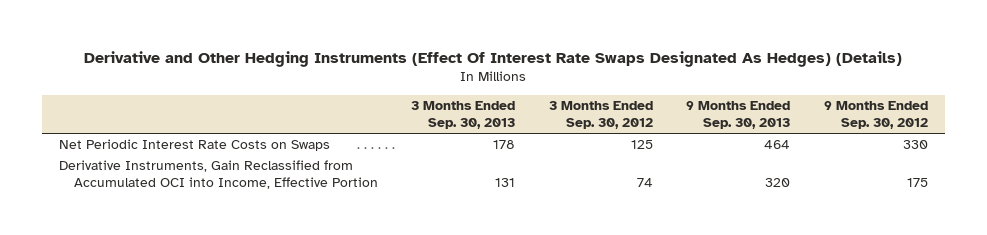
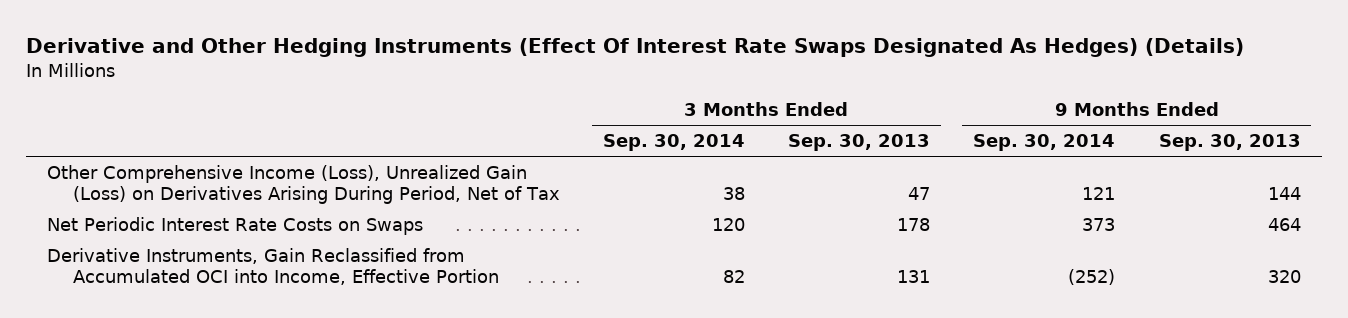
- | 3 Months Ended Sep. 30, 2013 | 3 Months Ended Sep. 30, 2012 | 9 Months Ended Sep. 30, 2013 | 9 Months Ended Sep. 30, 2012
+ | 3 Months Ended Sep. 30, 2014 | 3 Months Ended Sep. 30, 2013 | 9 Months Ended Sep. 30, 2014 | 9 Months Ended Sep. 30, 2013
+ Other Comprehensive Income (Loss), Unrealized Gain (Loss) on Derivatives Arising During Period, Net of Tax | 38 | 47 | 121 | 144

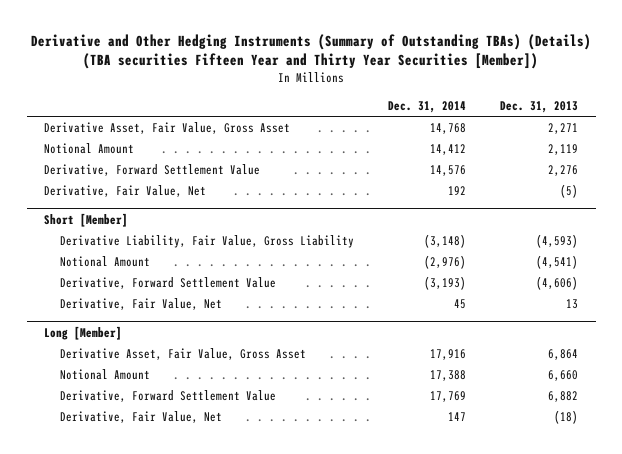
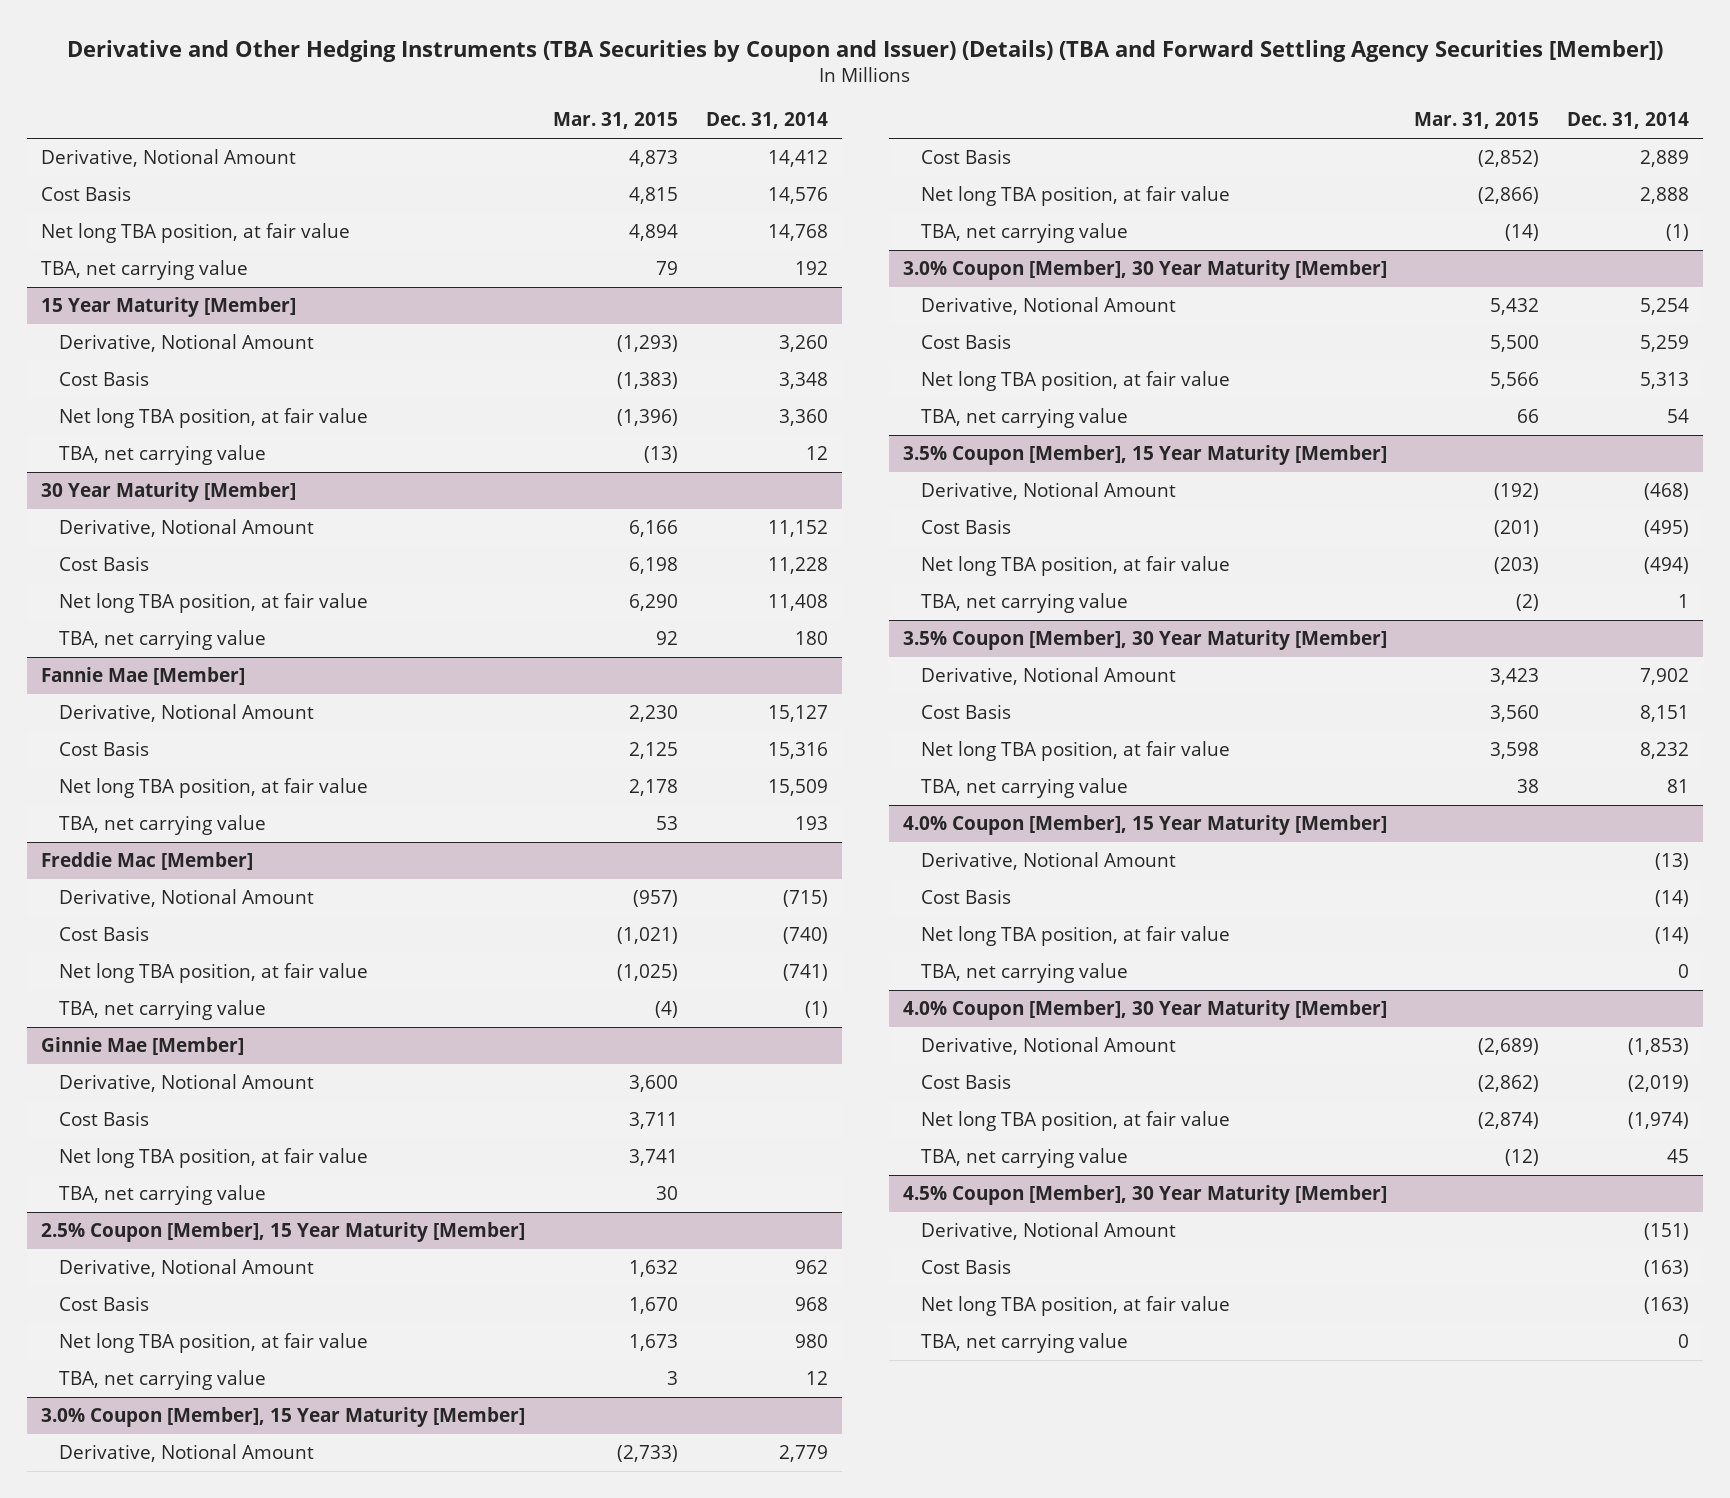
- Derivative and Other Hedging Instruments (Summary of Outstanding TBAs) (Details) (TBA securities Fifteen Year and Thirty Year Securities [Member])
+ Derivative and Other Hedging Instruments (TBA Securities by Coupon and Issuer) (Details) (TBA and Forward Settling Agency Securities [Member])
- | Dec. 31, 2014 | Dec. 31, 2013
+ | Mar. 31, 2015 | Dec. 31, 2014
- Derivative Asset, Fair Value, Gross Asset | 14,768 | 2,271
- Notional Amount | 14,412 | 2,119
- Derivative, Forward Settlement Value | 14,576 | 2,276
- Derivative, Fair Value, Net | 192 | (5)
- Short [Member]
- Derivative Liability, Fair Value, Gross Liability | (3,148) | (4,593)
- Notional Amount | (2,976) | (4,541)
- Derivative, Forward Settlement Value | (3,193) | (4,606)
- Derivative, Fair Value, Net | 45 | 13
- Long [Member]
- Derivative Asset, Fair Value, Gross Asset | 17,916 | 6,864
- Notional Amount | 17,388 | 6,660
- Derivative, Forward Settlement Value | 17,769 | 6,882
- Derivative, Fair Value, Net | 147 | (18)
+ Derivative, Notional Amount | 4,873 | 14,412
+ Cost Basis | 4,815 | 14,576
+ Net long TBA position, at fair value | 4,894 | 14,768
+ TBA, net carrying value | 79 | 192
+ 15 Year Maturity [Member]
+ Derivative, Notional Amount | (1,293) | 3,260
+ Cost Basis | (1,383) | 3,348
+ Net long TBA position, at fair value | (1,396) | 3,360
+ TBA, net carrying value | (13) | 12
+ 30 Year Maturity [Member]
+ Derivative, Notional Amount | 6,166 | 11,152
+ Cost Basis | 6,198 | 11,228
+ Net long TBA position, at fair value | 6,290 | 11,408
+ TBA, net carrying value | 92 | 180
+ Fannie Mae [Member]
+ Derivative, Notional Amount | 2,230 | 15,127
+ Cost Basis | 2,125 | 15,316
+ Net long TBA position, at fair value | 2,178 | 15,509
+ TBA, net carrying value | 53 | 193
+ Freddie Mac [Member]
+ Derivative, Notional Amount | (957) | (715)
+ Cost Basis | (1,021) | (740)
+ Net long TBA position, at fair value | (1,025) | (741)
+ TBA, net carrying value | (4) | (1)
+ Ginnie Mae [Member]
+ Derivative, Notional Amount | 3,600 |
+ Cost Basis | 3,711 |
+ Net long TBA position, at fair value | 3,741 |
+ TBA, net carrying value | 30 |
+ 2.5% Coupon [Member], 15 Year Maturity [Member]
+ Derivative, Notional Amount | 1,632 | 962
+ Cost Basis | 1,670 | 968
+ Net long TBA position, at fair value | 1,673 | 980
+ TBA, net carrying value | 3 | 12
+ 3.0% Coupon [Member], 15 Year Maturity [Member]
+ Derivative, Notional Amount | (2,733) | 2,779
+ Cost Basis | (2,852) | 2,889
+ Net long TBA position, at fair value | (2,866) | 2,888
+ TBA, net carrying value | (14) | (1)
+ 3.0% Coupon [Member], 30 Year Maturity [Member]
+ Derivative, Notional Amount | 5,432 | 5,254
+ Cost Basis | 5,500 | 5,259
+ Net long TBA position, at fair value | 5,566 | 5,313
+ TBA, net carrying value | 66 | 54
+ 3.5% Coupon [Member], 15 Year Maturity [Member]
+ Derivative, Notional Amount | (192) | (468)
+ Cost Basis | (201) | (495)
+ Net long TBA position, at fair value | (203) | (494)
+ TBA, net carrying value | (2) | 1
+ 3.5% Coupon [Member], 30 Year Maturity [Member]
+ Derivative, Notional Amount | 3,423 | 7,902
+ Cost Basis | 3,560 | 8,151
+ Net long TBA position, at fair value | 3,598 | 8,232
+ TBA, net carrying value | 38 | 81
+ 4.0% Coupon [Member], 15 Year Maturity [Member]
+ Derivative, Notional Amount | | (13)
+ Cost Basis | | (14)
+ Net long TBA position, at fair value | | (14)
+ TBA, net carrying value | | 0
+ 4.0% Coupon [Member], 30 Year Maturity [Member]
+ Derivative, Notional Amount | (2,689) | (1,853)
+ Cost Basis | (2,862) | (2,019)
+ Net long TBA position, at fair value | (2,874) | (1,974)
+ TBA, net carrying value | (12) | 45
+ 4.5% Coupon [Member], 30 Year Maturity [Member]
+ Derivative, Notional Amount | | (151)
+ Cost Basis | | (163)
+ Net long TBA position, at fair value | | (163)
+ TBA, net carrying value | | 0

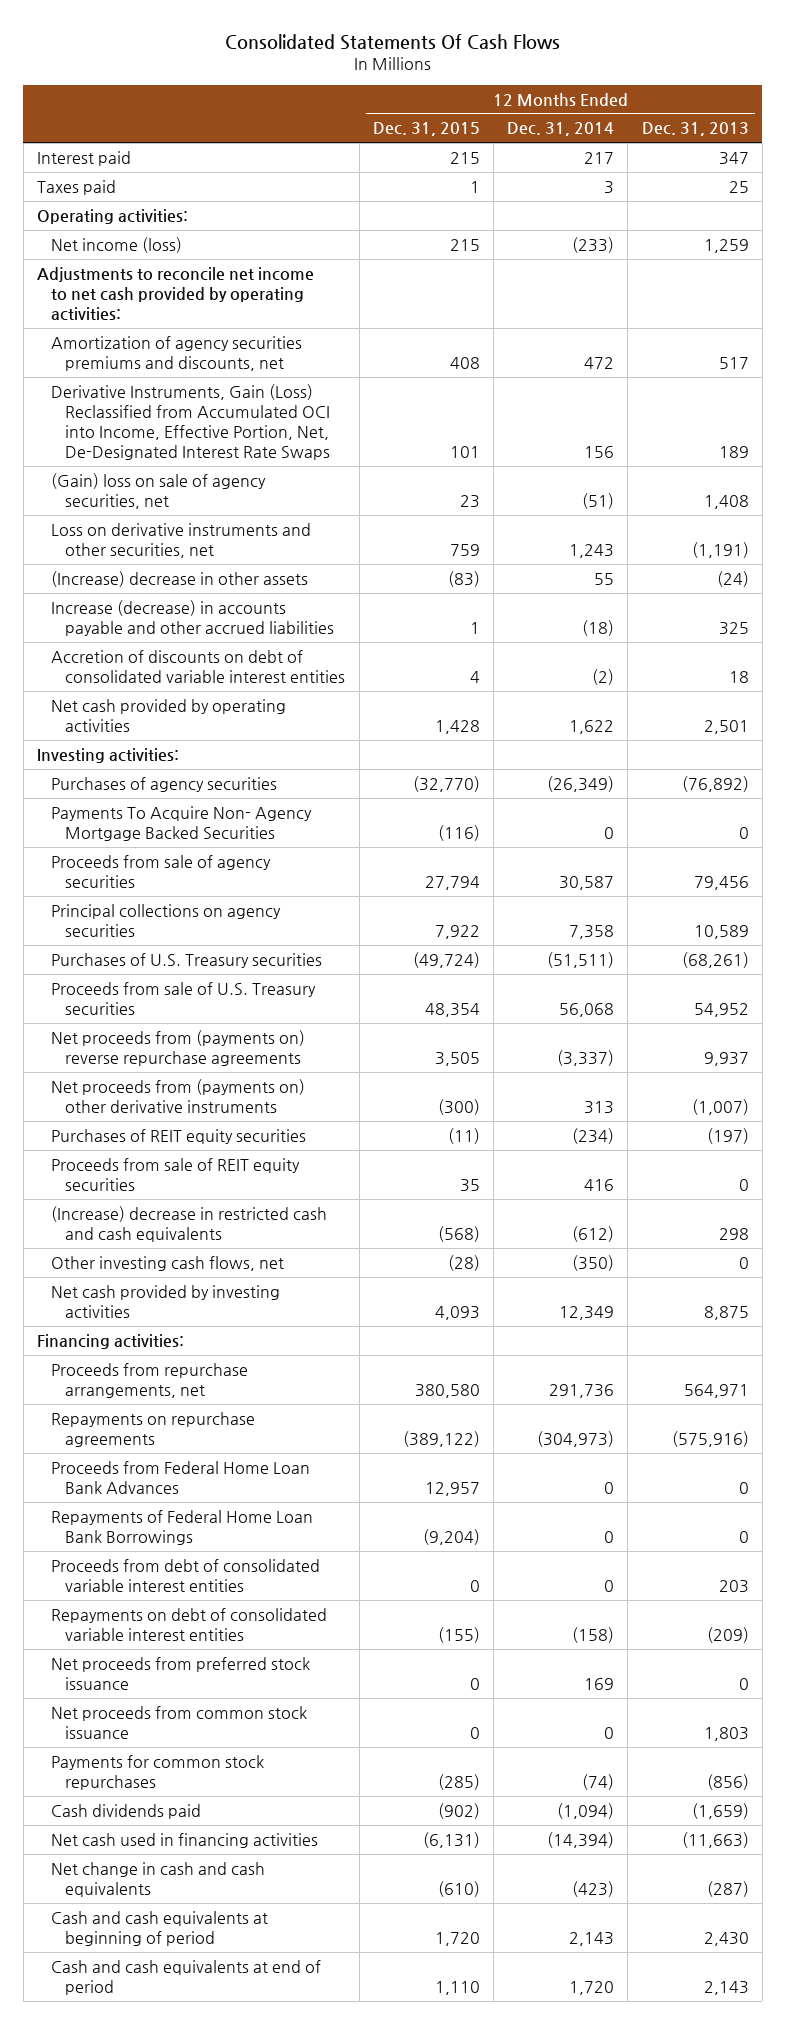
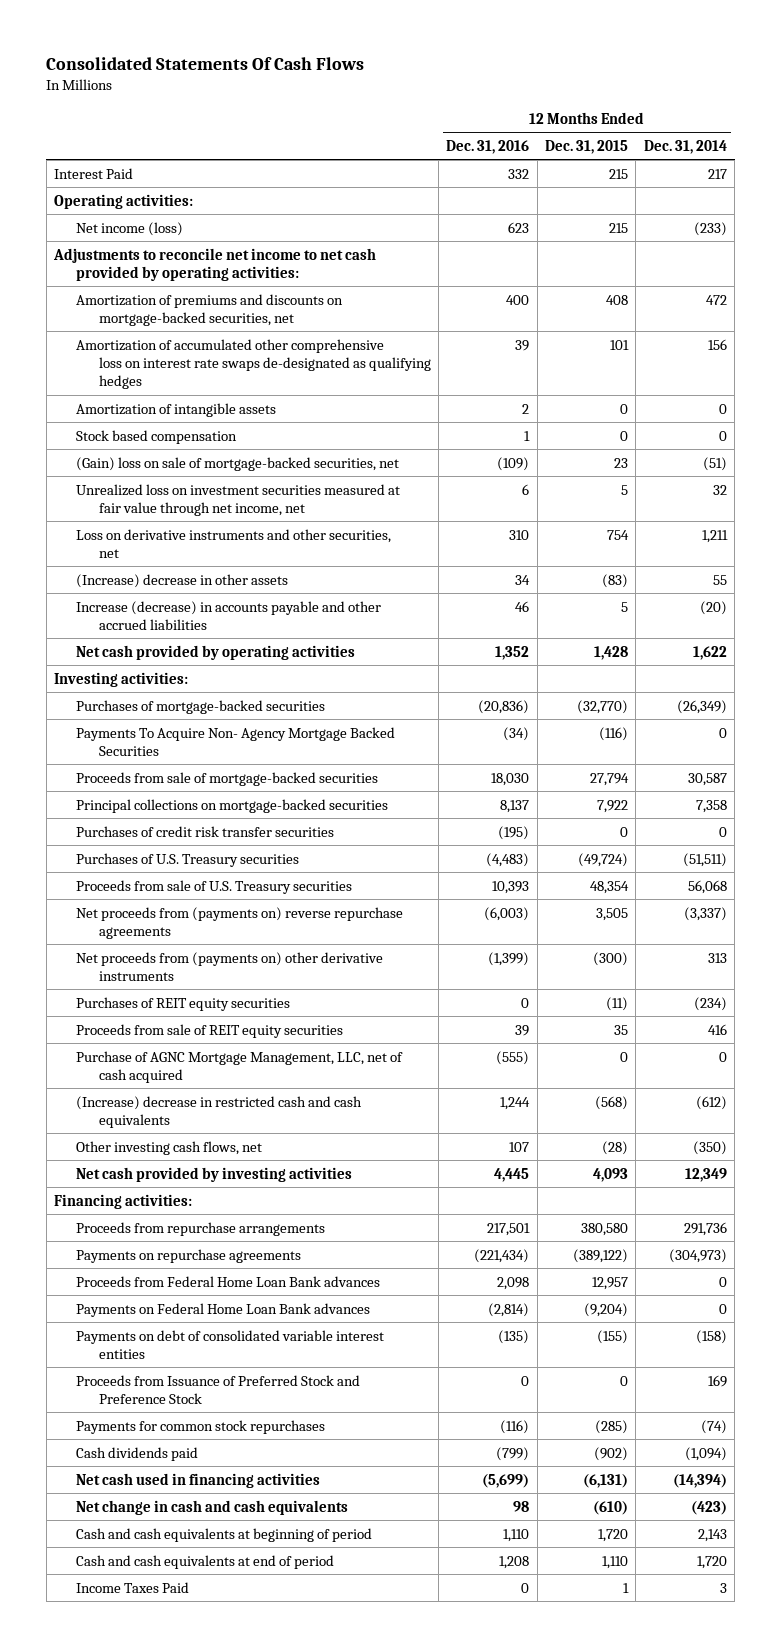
- | 12 Months Ended Dec. 31, 2015 | 12 Months Ended Dec. 31, 2014 | 12 Months Ended Dec. 31, 2013
+ | 12 Months Ended Dec. 31, 2016 | 12 Months Ended Dec. 31, 2015 | 12 Months Ended Dec. 31, 2014
- Interest paid | 215 | 217 | 347
- Taxes paid | 1 | 3 | 25
+ Interest Paid | 332 | 215 | 217
- Amortization of agency securities premiums and discounts, net | 408 | 472 | 517
- Derivative Instruments, Gain (Loss) Reclassified from Accumulated OCI into Income, Effective Portion, Net, De-Designated Interest Rate Swaps | 101 | 156 | 189
- (Gain) loss on sale of agency securities, net | 23 | (51) | 1,408
- Loss on derivative instruments and other securities, net | 759 | 1,243 | (1,191)
+ Amortization of premiums and discounts on mortgage-backed securities, net | 400 | 408 | 472
+ Amortization of accumulated other comprehensive loss on interest rate swaps de-designated as qualifying hedges | 39 | 101 | 156
+ Amortization of intangible assets | 2 | 0 | 0
+ Stock based compensation | 1 | 0 | 0
+ (Gain) loss on sale of mortgage-backed securities, net | (109) | 23 | (51)
+ Unrealized loss on investment securities measured at fair value through net income, net | 6 | 5 | 32
+ Loss on derivative instruments and other securities, net | 310 | 754 | 1,211
- Increase (decrease) in accounts payable and other accrued liabilities | 1 | (18) | 325
- Accretion of discounts on debt of consolidated variable interest entities | 4 | (2) | 18
+ Increase (decrease) in accounts payable and other accrued liabilities | 46 | 5 | (20)
- Purchases of agency securities | (32,770) | (26,349) | (76,892)
+ Purchases of mortgage-backed securities | (20,836) | (32,770) | (26,349)
- Proceeds from sale of agency securities | 27,794 | 30,587 | 79,456
- Principal collections on agency securities | 7,922 | 7,358 | 10,589
+ Proceeds from sale of mortgage-backed securities | 18,030 | 27,794 | 30,587
+ Principal collections on mortgage-backed securities | 8,137 | 7,922 | 7,358
+ Purchases of credit risk transfer securities | (195) | 0 | 0
+ Purchase of AGNC Mortgage Management, LLC, net of cash acquired | (555) | 0 | 0
- Proceeds from repurchase arrangements, net | 380,580 | 291,736 | 564,971
- Repayments on repurchase agreements | (389,122) | (304,973) | (575,916)
- Proceeds from Federal Home Loan Bank Advances | 12,957 | 0 | 0
- Repayments of Federal Home Loan Bank Borrowings | (9,204) | 0 | 0
- Proceeds from debt of consolidated variable interest entities | 0 | 0 | 203
- Repayments on debt of consolidated variable interest entities | (155) | (158) | (209)
- Net proceeds from preferred stock issuance | 0 | 169 | 0
- Net proceeds from common stock issuance | 0 | 0 | 1,803
+ Proceeds from repurchase arrangements | 217,501 | 380,580 | 291,736
+ Payments on repurchase agreements | (221,434) | (389,122) | (304,973)
+ Proceeds from Federal Home Loan Bank advances | 2,098 | 12,957 | 0
+ Payments on Federal Home Loan Bank advances | (2,814) | (9,204) | 0
+ Payments on debt of consolidated variable interest entities | (135) | (155) | (158)
+ Proceeds from Issuance of Preferred Stock and Preference Stock | 0 | 0 | 169
+ Income Taxes Paid | 0 | 1 | 3

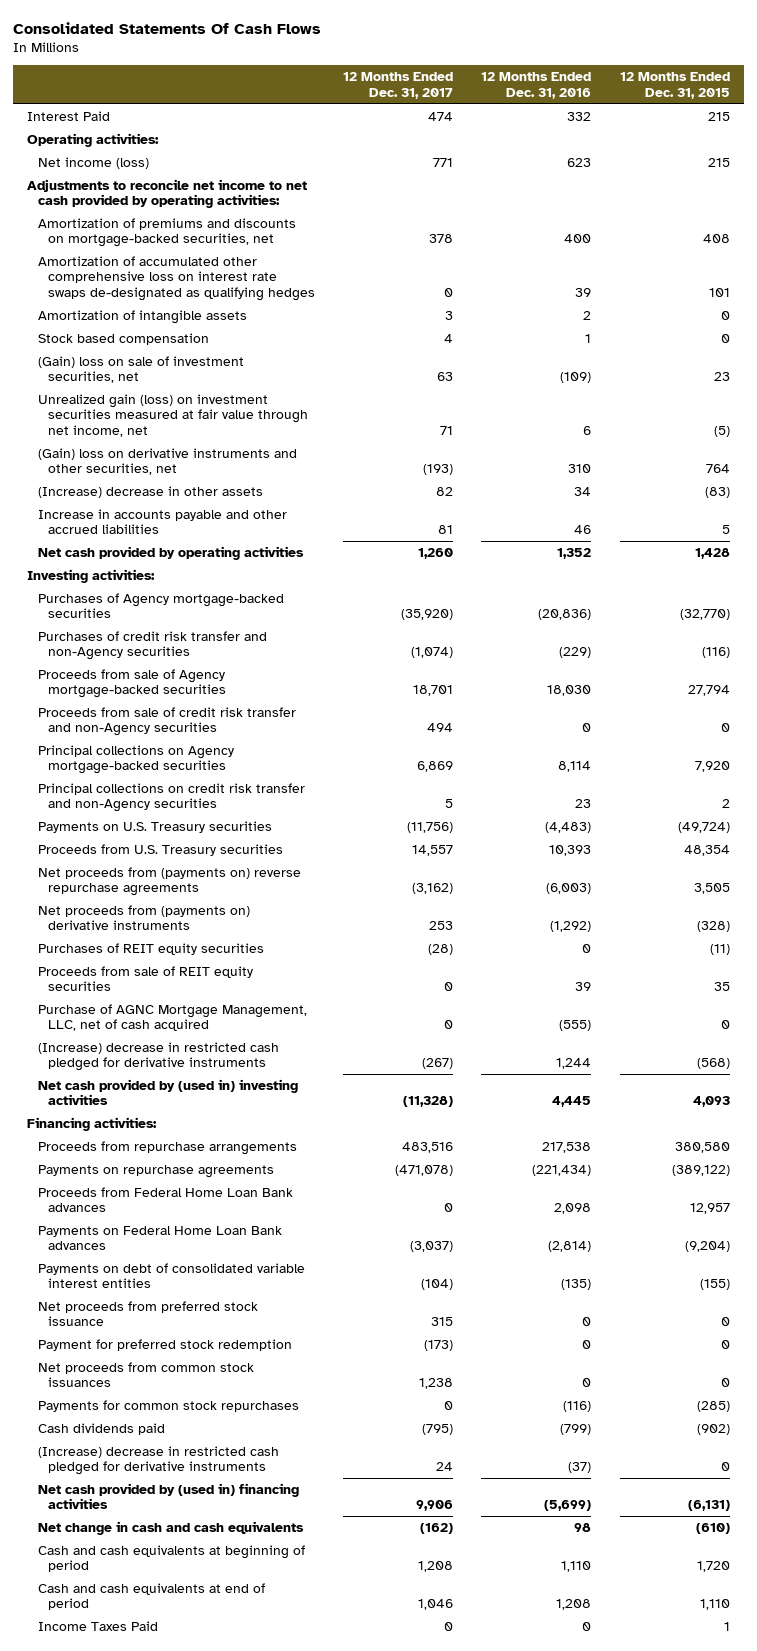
- | 12 Months Ended Dec. 31, 2016 | 12 Months Ended Dec. 31, 2015 | 12 Months Ended Dec. 31, 2014
+ | 12 Months Ended Dec. 31, 2017 | 12 Months Ended Dec. 31, 2016 | 12 Months Ended Dec. 31, 2015
- (Gain) loss on sale of mortgage-backed securities, net | (109) | 23 | (51)
- Unrealized loss on investment securities measured at fair value through net income, net | 6 | 5 | 32
- Loss on derivative instruments and other securities, net | 310 | 754 | 1,211
+ (Gain) loss on sale of investment securities, net | 63 | (109) | 23
+ Unrealized gain (loss) on investment securities measured at fair value through net income, net | 71 | 6 | (5)
+ (Gain) loss on derivative instruments and other securities, net | (193) | 310 | 764
- Increase (decrease) in accounts payable and other accrued liabilities | 46 | 5 | (20)
+ Increase in accounts payable and other accrued liabilities | 81 | 46 | 5
- Purchases of mortgage-backed securities | (20,836) | (32,770) | (26,349)
- Payments To Acquire Non- Agency Mortgage Backed Securities | (34) | (116) | 0
- Proceeds from sale of mortgage-backed securities | 18,030 | 27,794 | 30,587
- Principal collections on mortgage-backed securities | 8,137 | 7,922 | 7,358
- Purchases of credit risk transfer securities | (195) | 0 | 0
- Purchases of U.S. Treasury securities | (4,483) | (49,724) | (51,511)
- Proceeds from sale of U.S. Treasury securities | 10,393 | 48,354 | 56,068
+ Purchases of Agency mortgage-backed securities | (35,920) | (20,836) | (32,770)
+ Purchases of credit risk transfer and non-Agency securities | (1,074) | (229) | (116)
+ Proceeds from sale of Agency mortgage-backed securities | 18,701 | 18,030 | 27,794
+ Proceeds from sale of credit risk transfer and non-Agency securities | 494 | 0 | 0
+ Principal collections on Agency mortgage-backed securities | 6,869 | 8,114 | 7,920
+ Principal collections on credit risk transfer and non-Agency securities | 5 | 23 | 2
+ Payments on U.S. Treasury securities | (11,756) | (4,483) | (49,724)
+ Proceeds from U.S. Treasury securities | 14,557 | 10,393 | 48,354
- Net proceeds from (payments on) other derivative instruments | (1,399) | (300) | 313
+ Net proceeds from (payments on) derivative instruments | 253 | (1,292) | (328)
- (Increase) decrease in restricted cash and cash equivalents | 1,244 | (568) | (612)
- Other investing cash flows, net | 107 | (28) | (350)
- Net cash provided by investing activities | 4,445 | 4,093 | 12,349
+ (Increase) decrease in restricted cash pledged for derivative instruments | (267) | 1,244 | (568)
+ Net cash provided by (used in) investing activities | (11,328) | 4,445 | 4,093
- Proceeds from repurchase arrangements | 217,501 | 380,580 | 291,736
+ Proceeds from repurchase arrangements | 483,516 | 217,538 | 380,580
- Proceeds from Issuance of Preferred Stock and Preference Stock | 0 | 0 | 169
+ Net proceeds from preferred stock issuance | 315 | 0 | 0
+ Payment for preferred stock redemption | (173) | 0 | 0
+ Net proceeds from common stock issuances | 1,238 | 0 | 0
- Net cash used in financing activities | (5,699) | (6,131) | (14,394)
+ (Increase) decrease in restricted cash pledged for derivative instruments | 24 | (37) | 0
+ Net cash provided by (used in) financing activities | 9,906 | (5,699) | (6,131)

